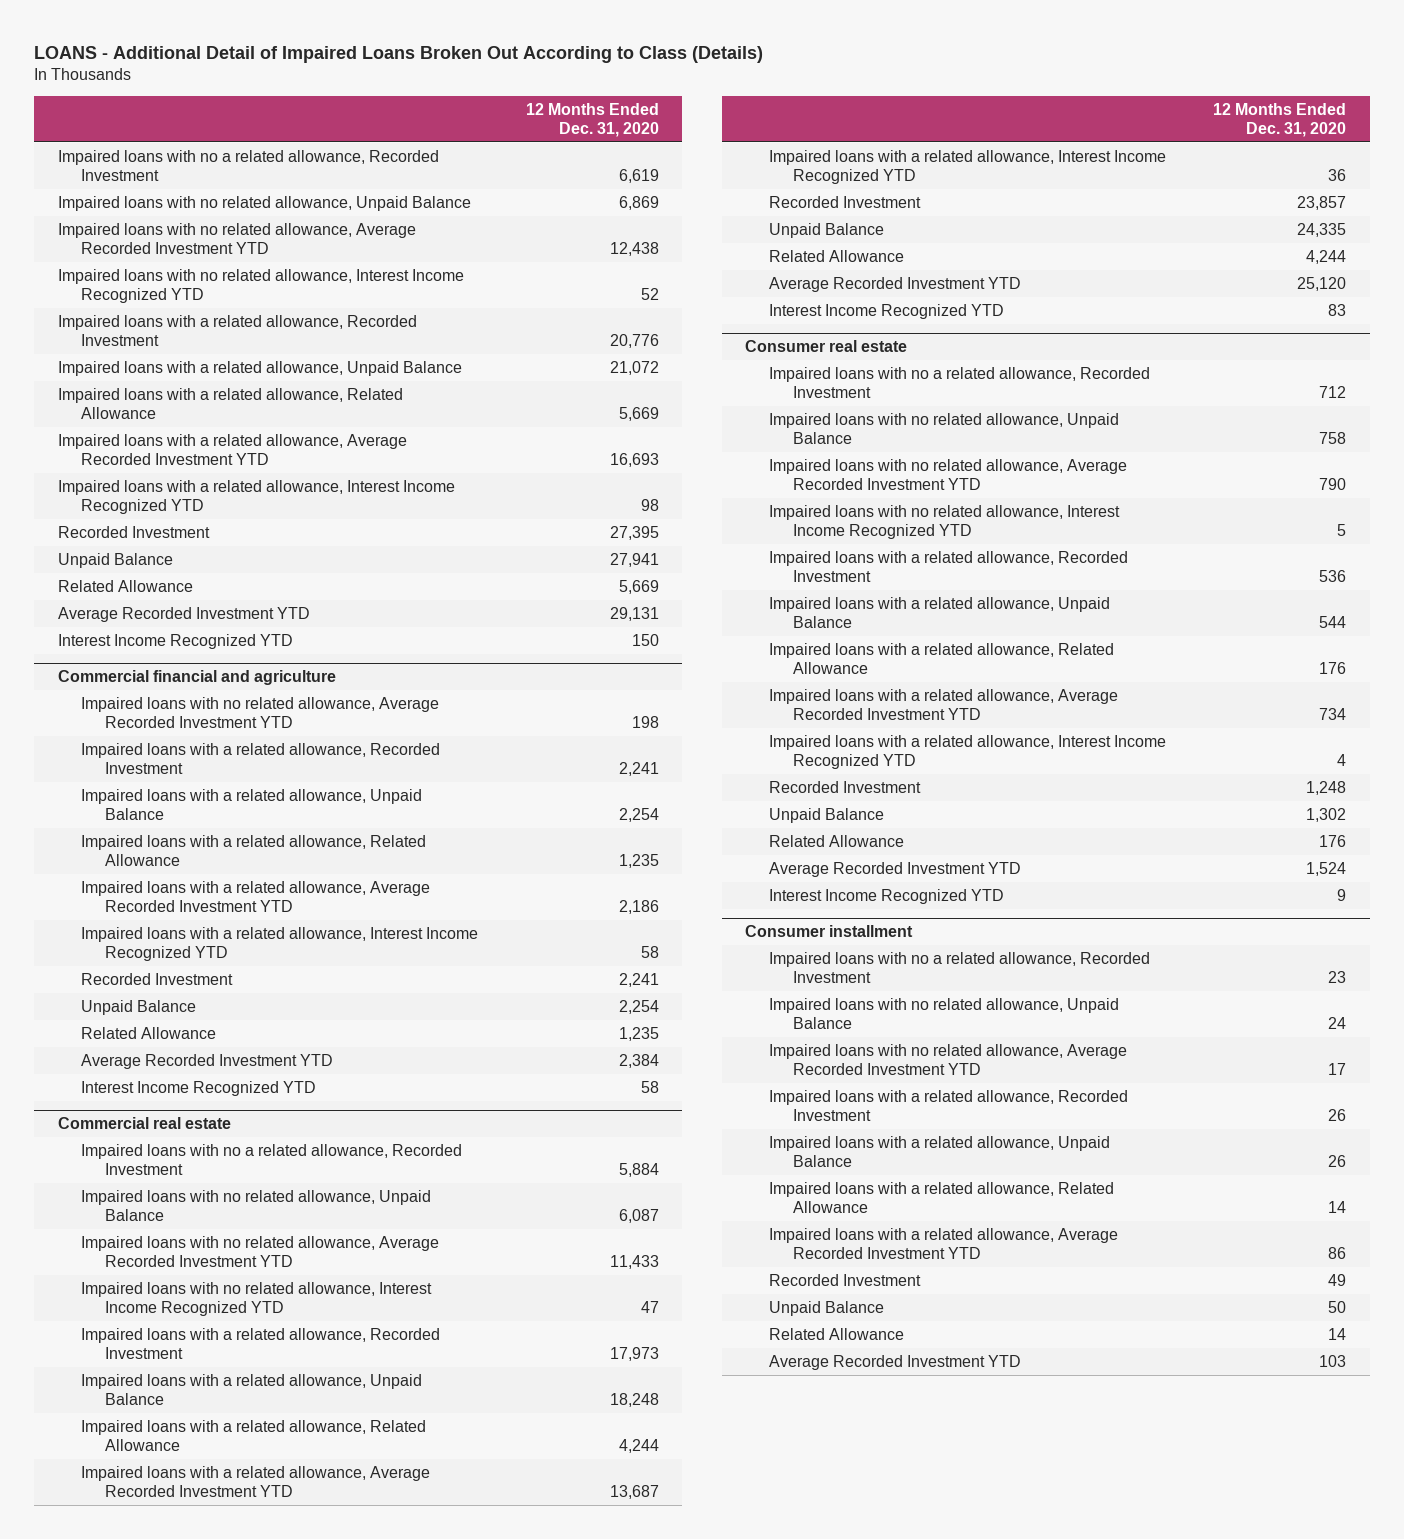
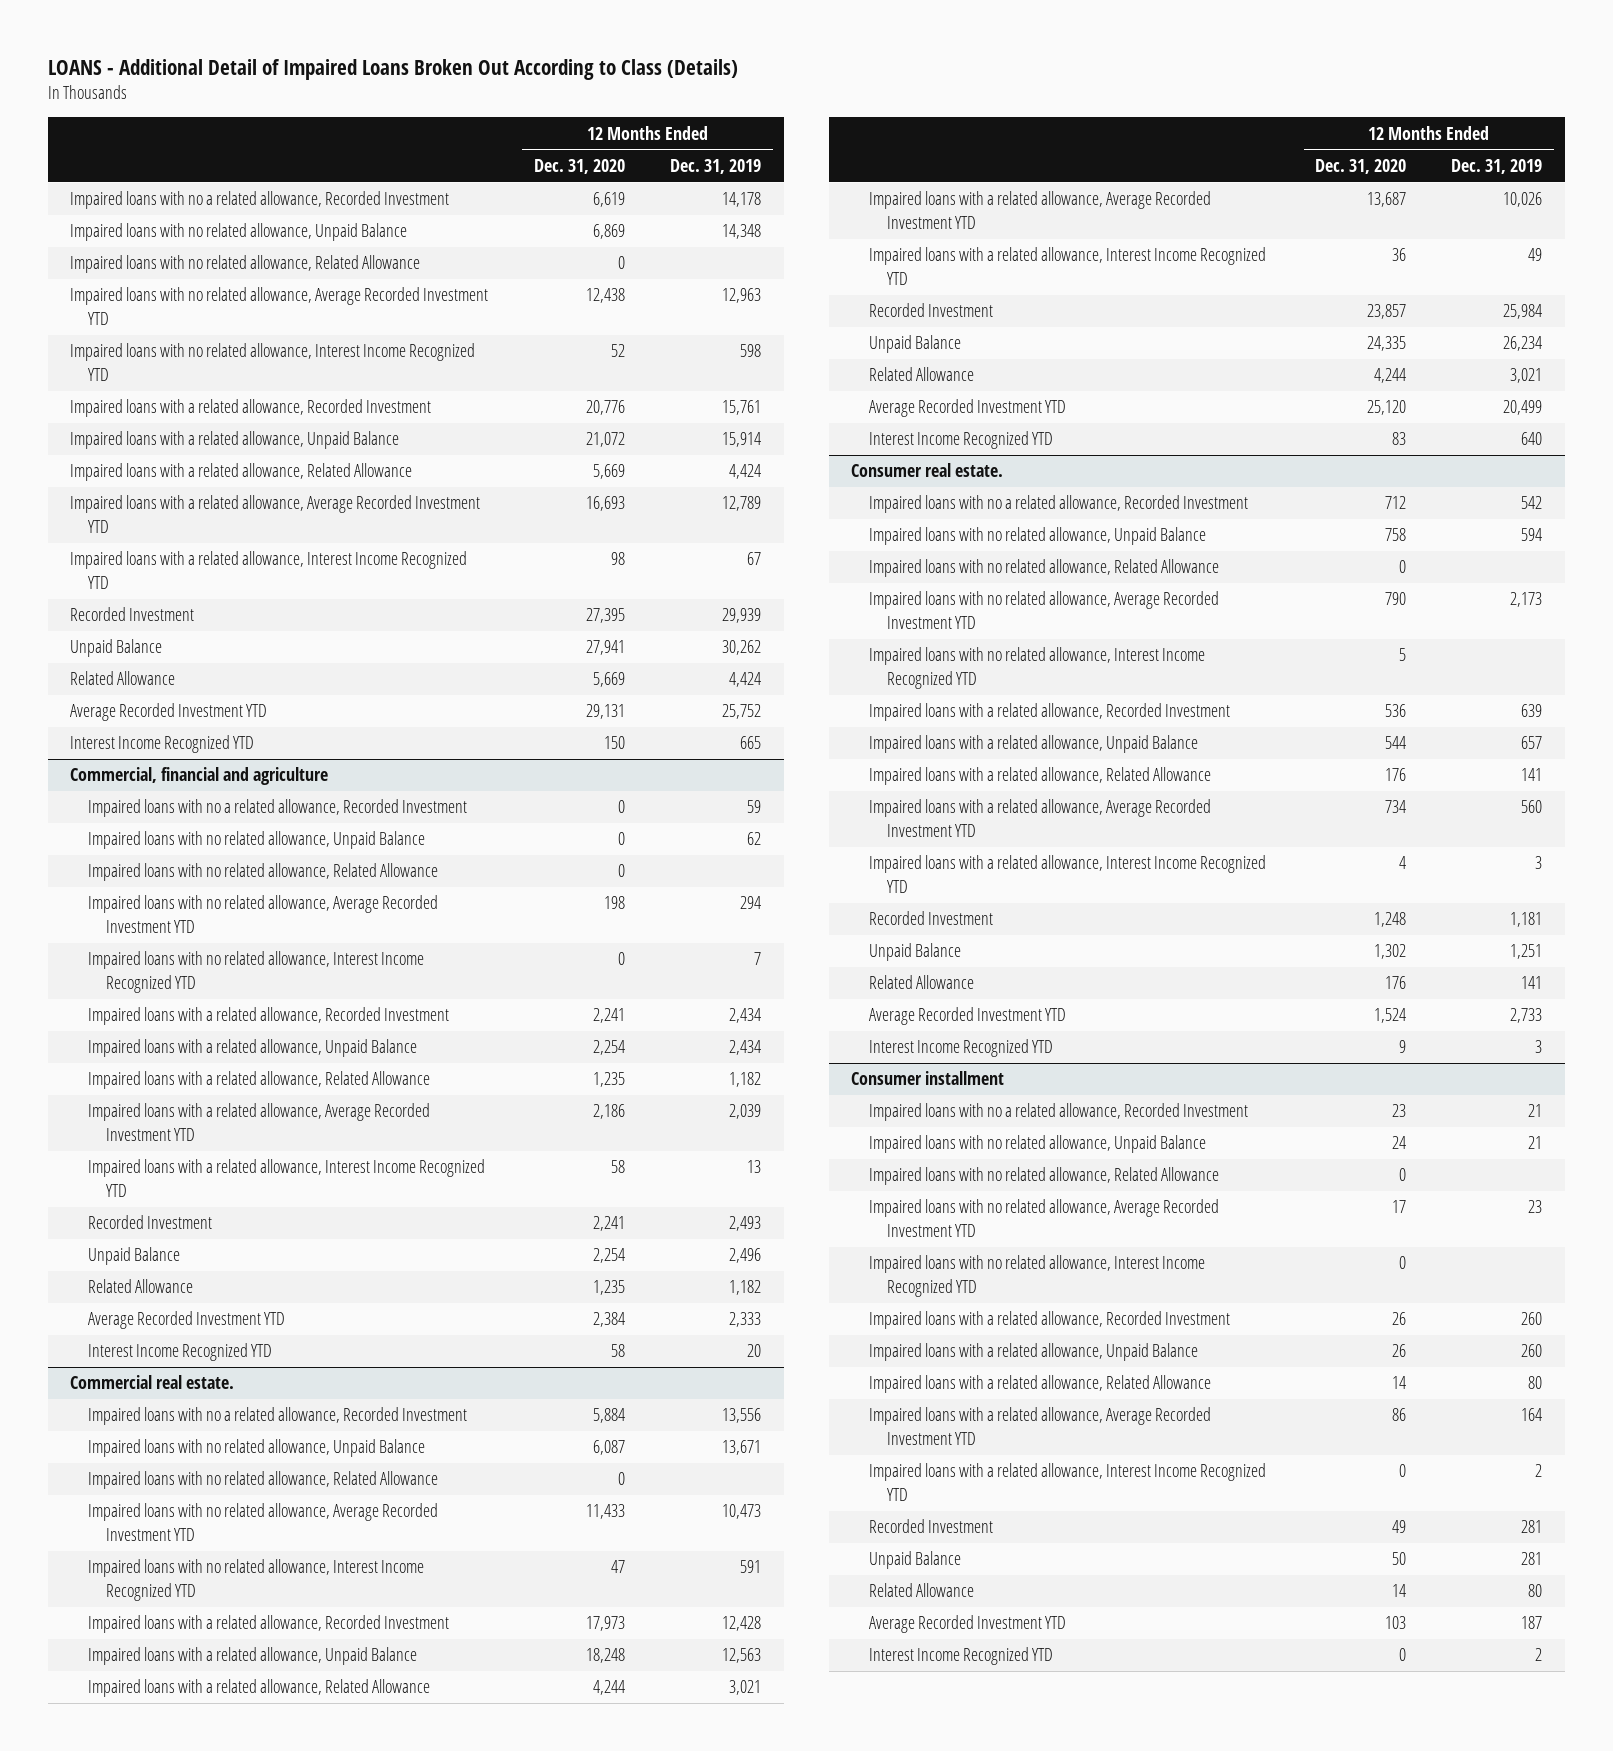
- | 12 Months Ended Dec. 31, 2020
+ | 12 Months Ended Dec. 31, 2020 | 12 Months Ended Dec. 31, 2019
+ Impaired loans with no related allowance, Related Allowance | 0 |
- Commercial financial and agriculture
+ Commercial, financial and agriculture
+ Impaired loans with no a related allowance, Recorded Investment | 0 | 59
+ Impaired loans with no related allowance, Unpaid Balance | 0 | 62
+ Impaired loans with no related allowance, Related Allowance | 0 |
+ Impaired loans with no related allowance, Interest Income Recognized YTD | 0 | 7
- Commercial real estate
+ Commercial real estate.
+ Impaired loans with no related allowance, Related Allowance | 0 |
- Consumer real estate
+ Consumer real estate.
+ Impaired loans with no related allowance, Related Allowance | 0 |
@ Consumer installment
+ Impaired loans with no related allowance, Related Allowance | 0 |
+ Impaired loans with no related allowance, Interest Income Recognized YTD | 0 |
+ Impaired loans with a related allowance, Interest Income Recognized YTD | 0 | 2
+ Interest Income Recognized YTD | 0 | 2

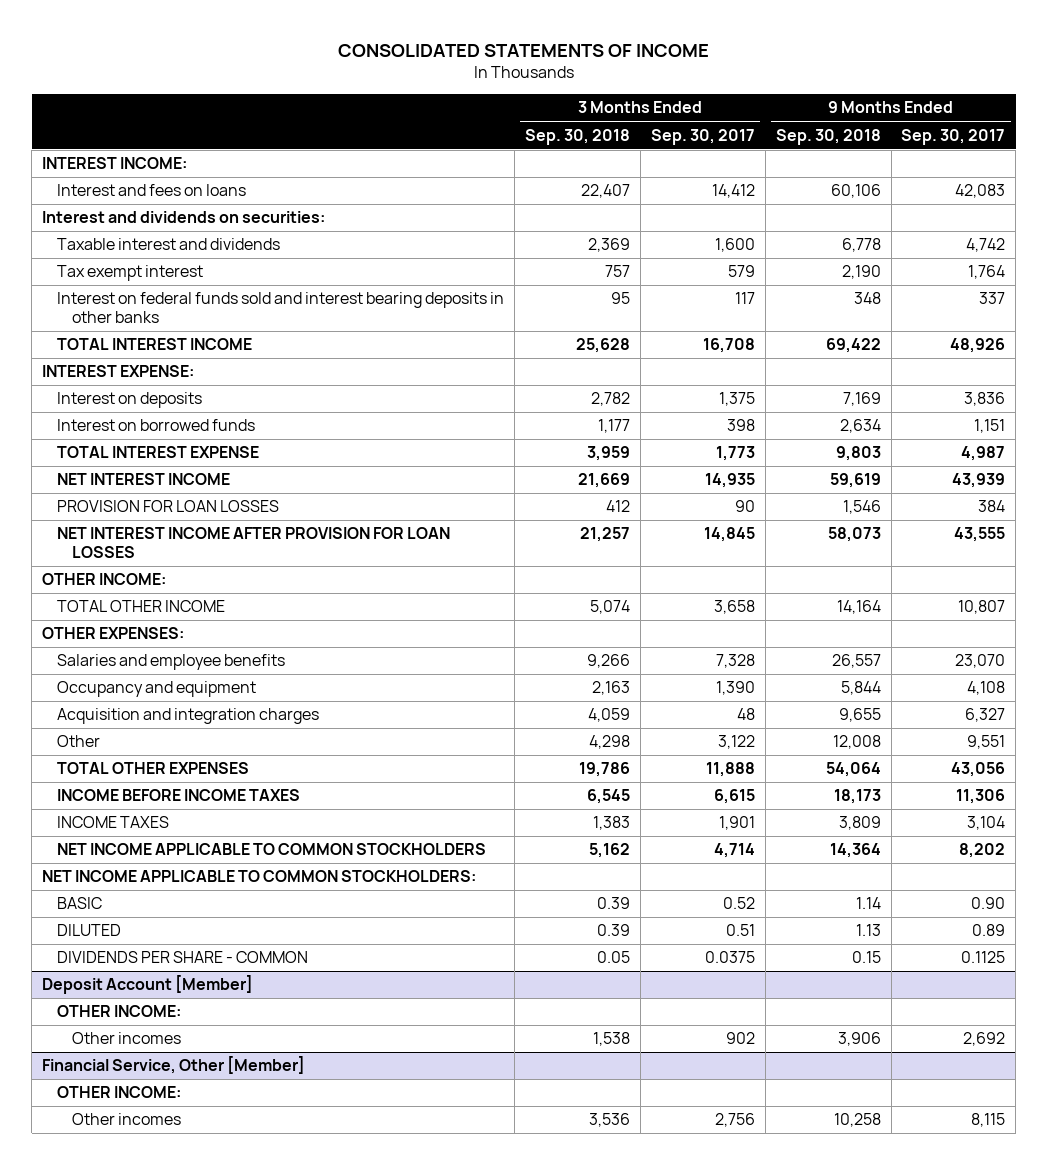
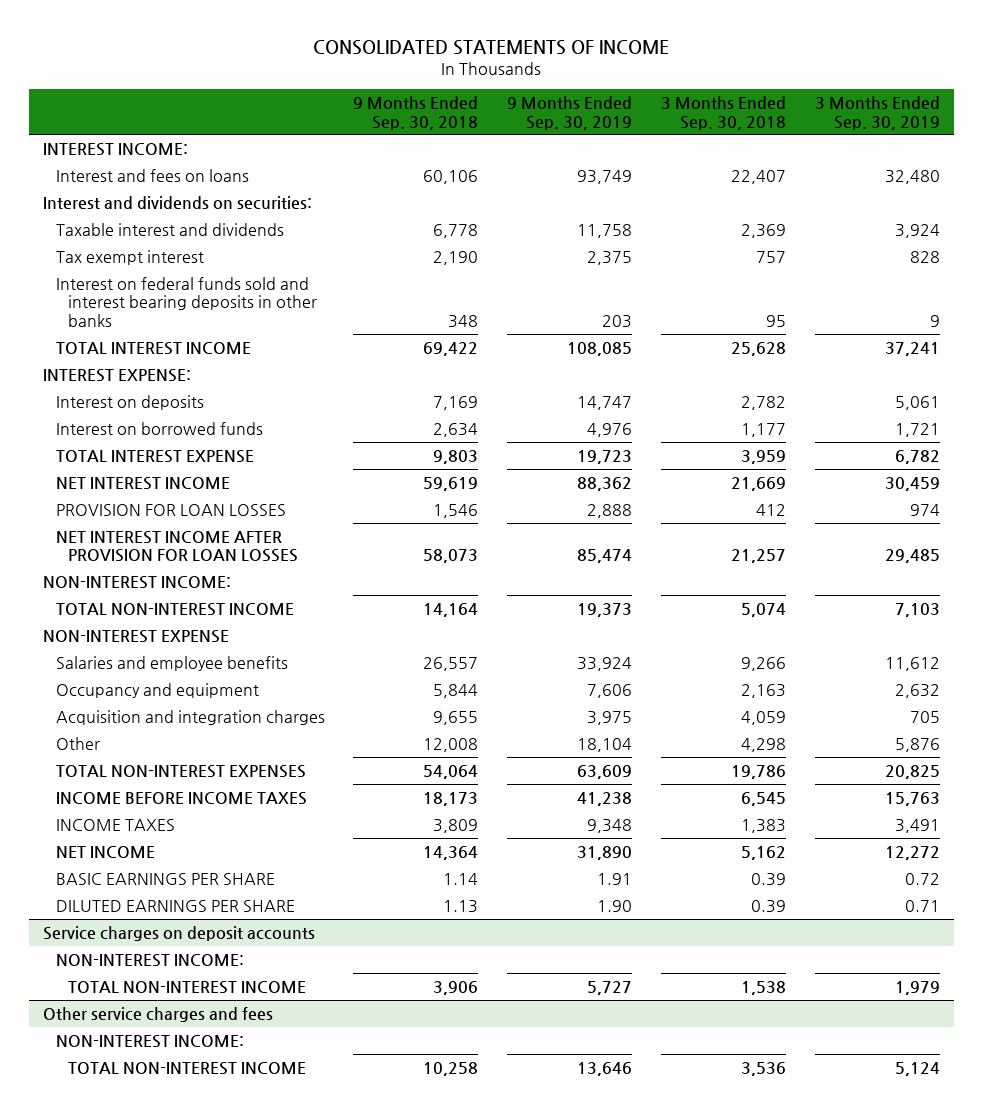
- | 3 Months Ended Sep. 30, 2018 | 3 Months Ended Sep. 30, 2017 | 9 Months Ended Sep. 30, 2018 | 9 Months Ended Sep. 30, 2017
+ | 9 Months Ended Sep. 30, 2018 | 9 Months Ended Sep. 30, 2019 | 3 Months Ended Sep. 30, 2018 | 3 Months Ended Sep. 30, 2019
- OTHER INCOME:
- TOTAL OTHER INCOME | 5,074 | 3,658 | 14,164 | 10,807
- OTHER EXPENSES:
+ NON-INTEREST INCOME:
+ TOTAL NON-INTEREST INCOME | 14,164 | 19,373 | 5,074 | 7,103
+ NON-INTEREST EXPENSE
- TOTAL OTHER EXPENSES | 19,786 | 11,888 | 54,064 | 43,056
+ TOTAL NON-INTEREST EXPENSES | 54,064 | 63,609 | 19,786 | 20,825
- NET INCOME APPLICABLE TO COMMON STOCKHOLDERS | 5,162 | 4,714 | 14,364 | 8,202
- NET INCOME APPLICABLE TO COMMON STOCKHOLDERS:
- BASIC | 0.39 | 0.52 | 1.14 | 0.90
- DILUTED | 0.39 | 0.51 | 1.13 | 0.89
- DIVIDENDS PER SHARE - COMMON | 0.05 | 0.0375 | 0.15 | 0.1125
- Deposit Account [Member]
- OTHER INCOME:
- Other incomes | 1,538 | 902 | 3,906 | 2,692
- Financial Service, Other [Member]
- OTHER INCOME:
- Other incomes | 3,536 | 2,756 | 10,258 | 8,115
+ NET INCOME | 14,364 | 31,890 | 5,162 | 12,272
+ BASIC EARNINGS PER SHARE | 1.14 | 1.91 | 0.39 | 0.72
+ DILUTED EARNINGS PER SHARE | 1.13 | 1.90 | 0.39 | 0.71
+ Service charges on deposit accounts
+ NON-INTEREST INCOME:
+ TOTAL NON-INTEREST INCOME | 3,906 | 5,727 | 1,538 | 1,979
+ Other service charges and fees
+ NON-INTEREST INCOME:
+ TOTAL NON-INTEREST INCOME | 10,258 | 13,646 | 3,536 | 5,124

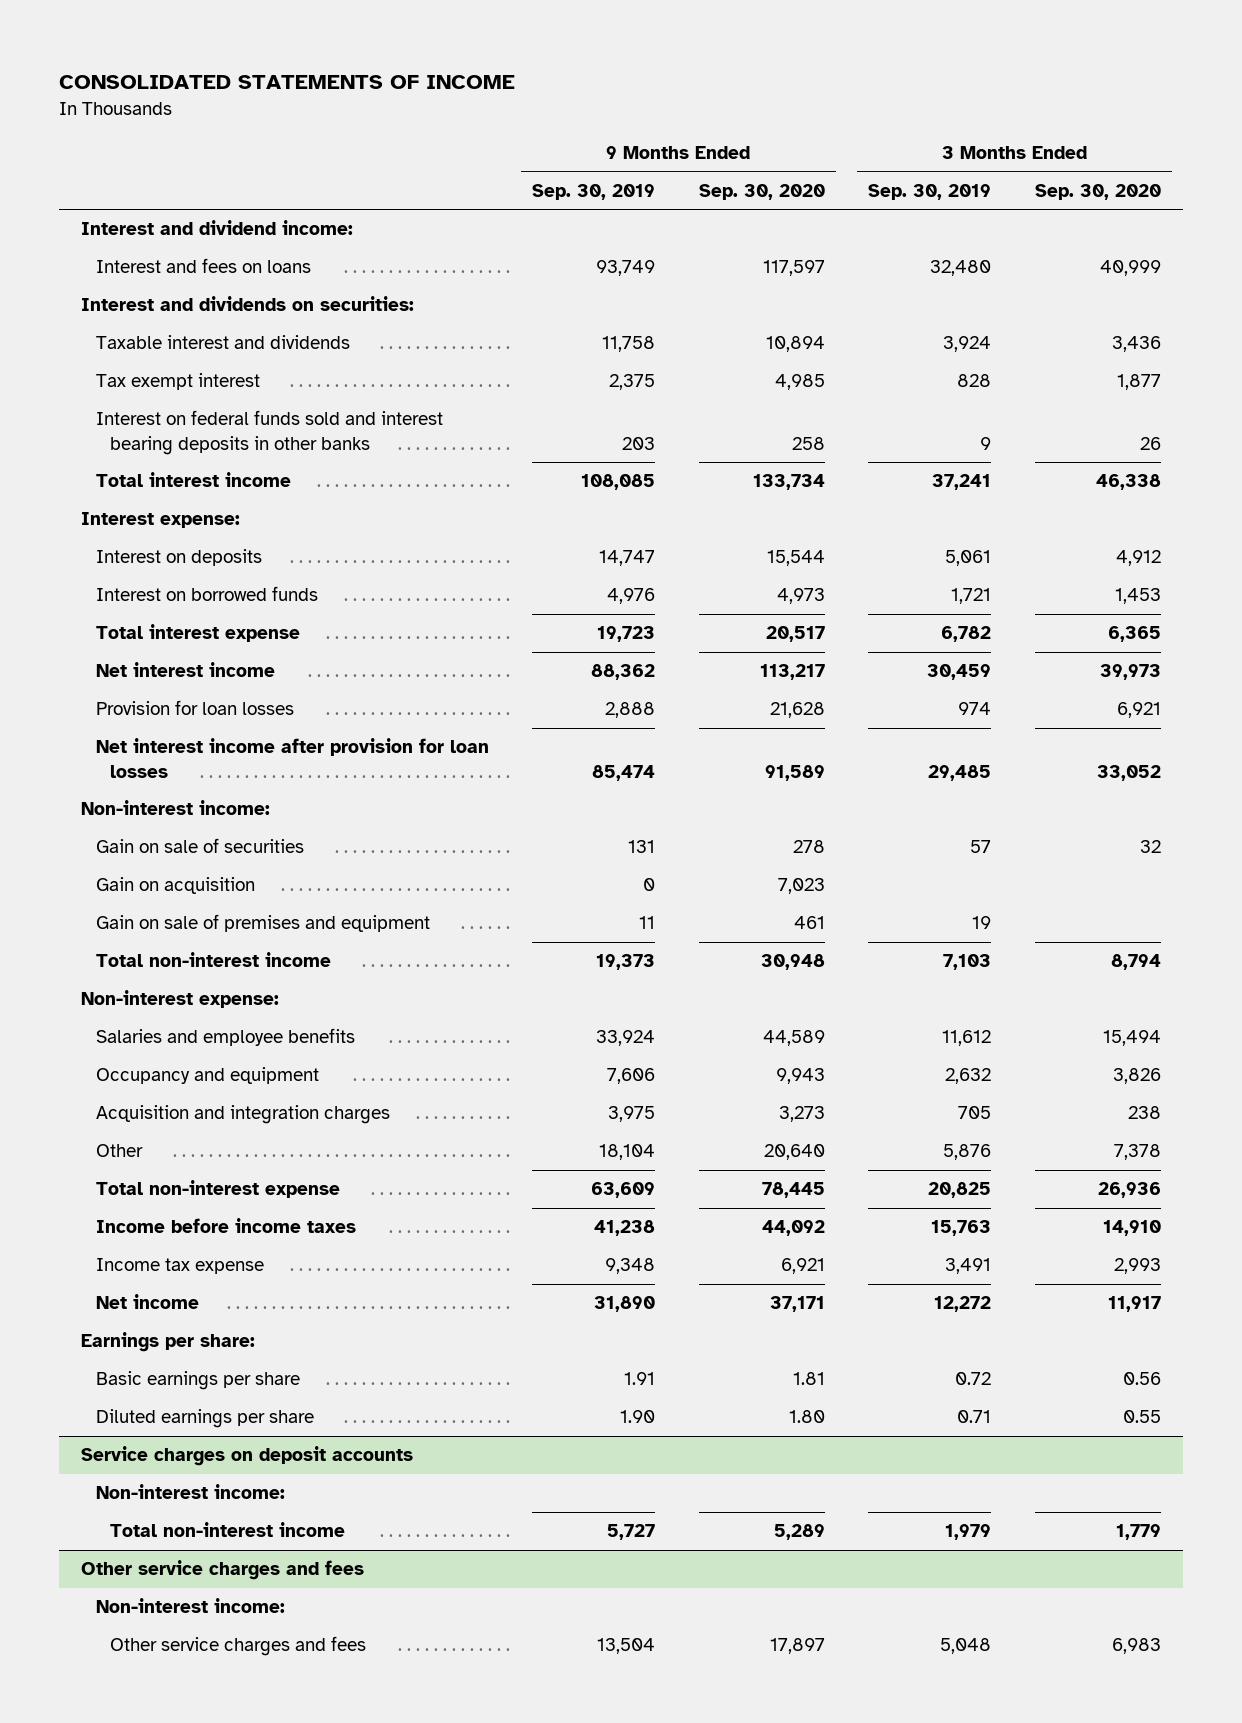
- | 9 Months Ended Sep. 30, 2018 | 9 Months Ended Sep. 30, 2019 | 3 Months Ended Sep. 30, 2018 | 3 Months Ended Sep. 30, 2019
+ | 9 Months Ended Sep. 30, 2019 | 9 Months Ended Sep. 30, 2020 | 3 Months Ended Sep. 30, 2019 | 3 Months Ended Sep. 30, 2020
- INTEREST INCOME:
+ Interest and dividend income:
- TOTAL INTEREST INCOME | 69,422 | 108,085 | 25,628 | 37,241
- INTEREST EXPENSE:
+ Total interest income | 108,085 | 133,734 | 37,241 | 46,338
+ Interest expense:
- TOTAL INTEREST EXPENSE | 9,803 | 19,723 | 3,959 | 6,782
- NET INTEREST INCOME | 59,619 | 88,362 | 21,669 | 30,459
- PROVISION FOR LOAN LOSSES | 1,546 | 2,888 | 412 | 974
- NET INTEREST INCOME AFTER PROVISION FOR LOAN LOSSES | 58,073 | 85,474 | 21,257 | 29,485
- NON-INTEREST INCOME:
- TOTAL NON-INTEREST INCOME | 14,164 | 19,373 | 5,074 | 7,103
- NON-INTEREST EXPENSE
+ Total interest expense | 19,723 | 20,517 | 6,782 | 6,365
+ Net interest income | 88,362 | 113,217 | 30,459 | 39,973
+ Provision for loan losses | 2,888 | 21,628 | 974 | 6,921
+ Net interest income after provision for loan losses | 85,474 | 91,589 | 29,485 | 33,052
+ Non-interest income:
+ Gain on sale of securities | 131 | 278 | 57 | 32
+ Gain on acquisition | 0 | 7,023 | |
+ Gain on sale of premises and equipment | 11 | 461 | 19 |
+ Total non-interest income | 19,373 | 30,948 | 7,103 | 8,794
+ Non-interest expense:
- TOTAL NON-INTEREST EXPENSES | 54,064 | 63,609 | 19,786 | 20,825
- INCOME BEFORE INCOME TAXES | 18,173 | 41,238 | 6,545 | 15,763
- INCOME TAXES | 3,809 | 9,348 | 1,383 | 3,491
- NET INCOME | 14,364 | 31,890 | 5,162 | 12,272
- BASIC EARNINGS PER SHARE | 1.14 | 1.91 | 0.39 | 0.72
- DILUTED EARNINGS PER SHARE | 1.13 | 1.90 | 0.39 | 0.71
+ Total non-interest expense | 63,609 | 78,445 | 20,825 | 26,936
+ Income before income taxes | 41,238 | 44,092 | 15,763 | 14,910
+ Income tax expense | 9,348 | 6,921 | 3,491 | 2,993
+ Net income | 31,890 | 37,171 | 12,272 | 11,917
+ Earnings per share:
+ Basic earnings per share | 1.91 | 1.81 | 0.72 | 0.56
+ Diluted earnings per share | 1.90 | 1.80 | 0.71 | 0.55
@ Service charges on deposit accounts
- NON-INTEREST INCOME:
- TOTAL NON-INTEREST INCOME | 3,906 | 5,727 | 1,538 | 1,979
+ Non-interest income:
+ Total non-interest income | 5,727 | 5,289 | 1,979 | 1,779
@ Other service charges and fees
- NON-INTEREST INCOME:
- TOTAL NON-INTEREST INCOME | 10,258 | 13,646 | 3,536 | 5,124
+ Non-interest income:
+ Other service charges and fees | 13,504 | 17,897 | 5,048 | 6,983

